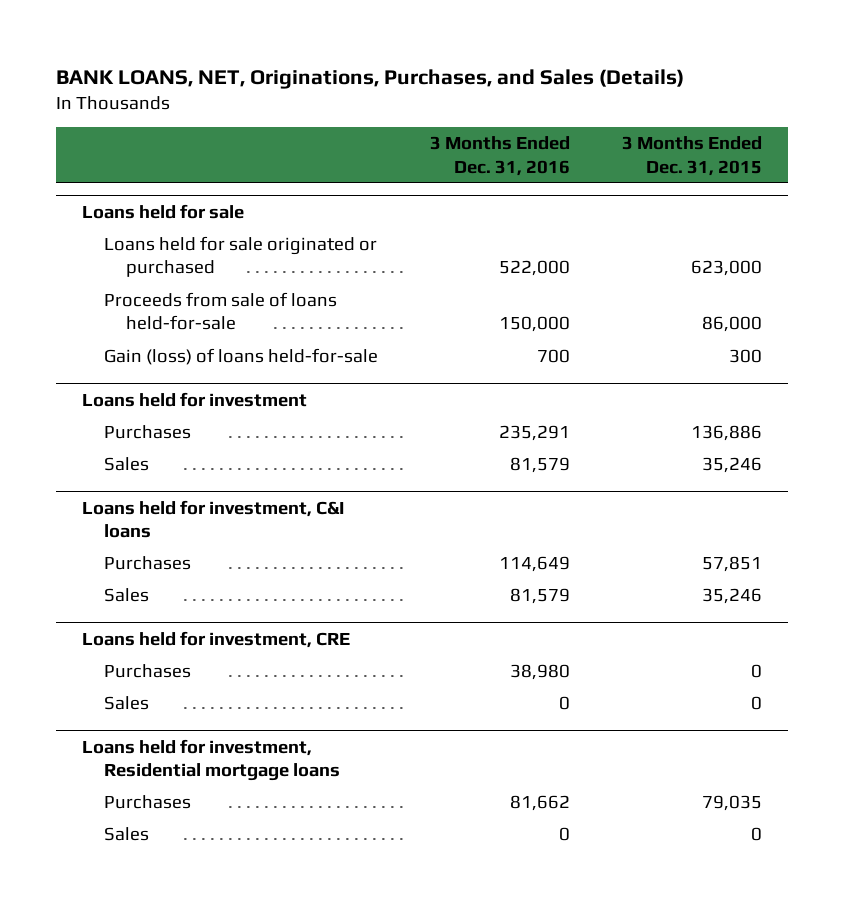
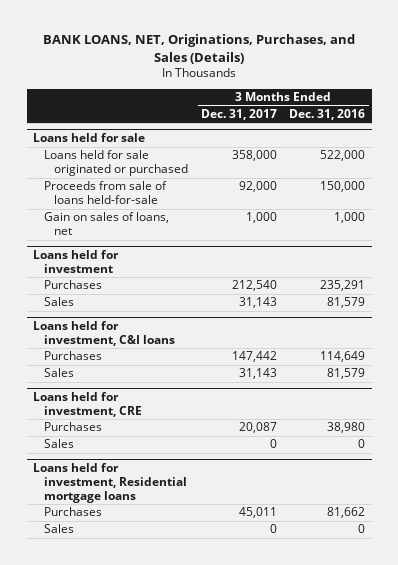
- | 3 Months Ended Dec. 31, 2016 | 3 Months Ended Dec. 31, 2015
+ | 3 Months Ended Dec. 31, 2017 | 3 Months Ended Dec. 31, 2016
@ Loans held for sale
- Gain (loss) of loans held-for-sale | 700 | 300
+ Gain on sales of loans, net | 1,000 | 1,000

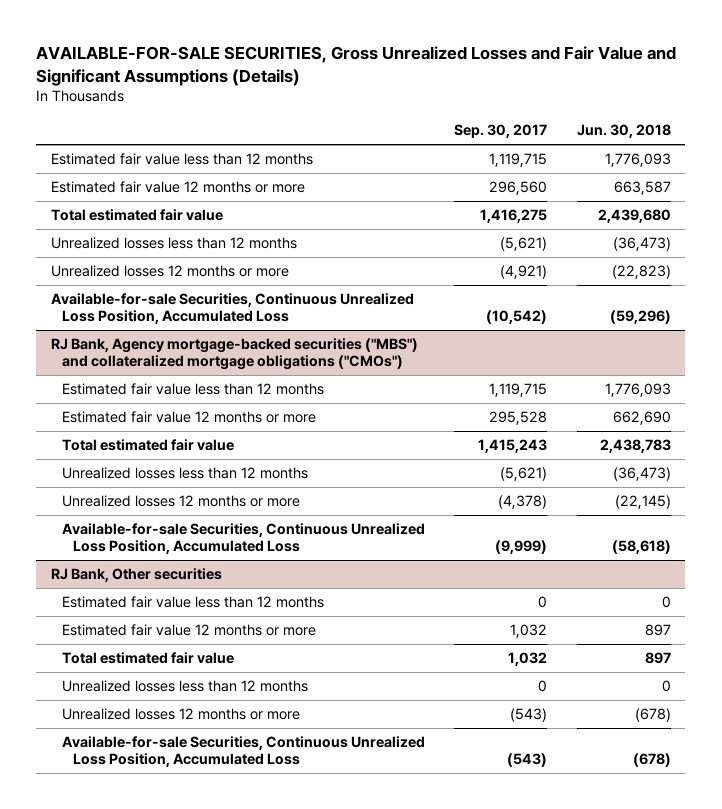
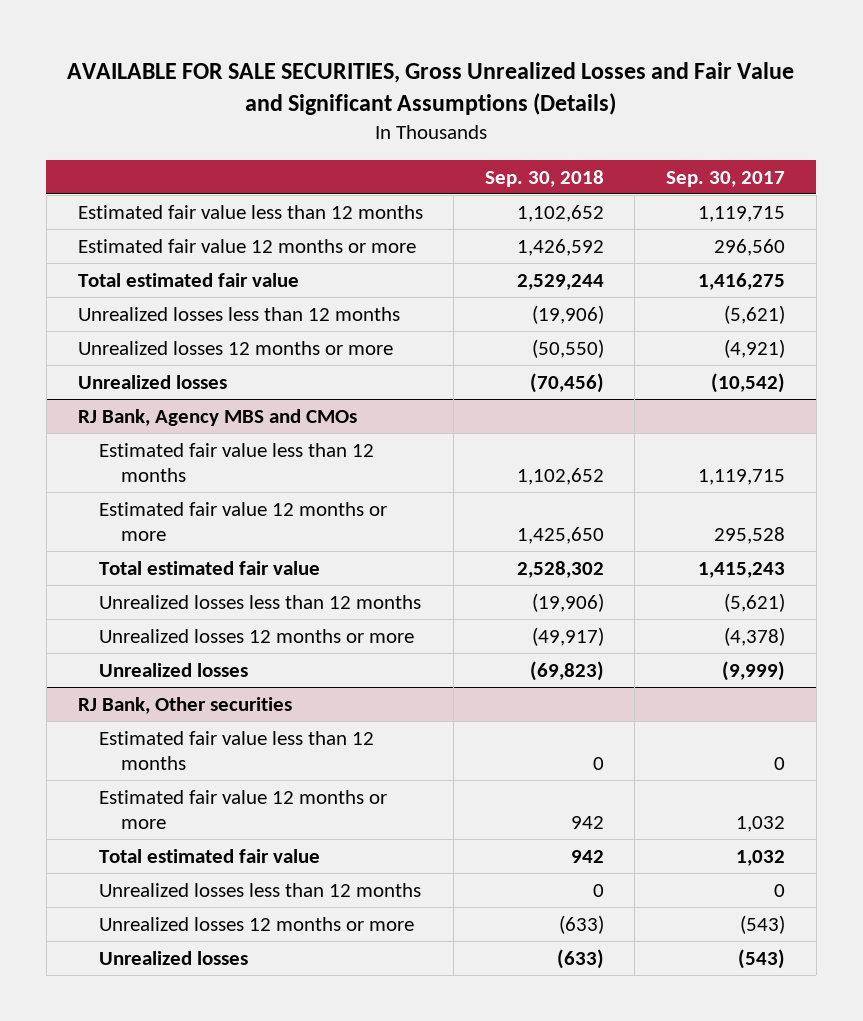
- AVAILABLE-FOR-SALE SECURITIES, Gross Unrealized Losses and Fair Value and Significant Assumptions (Details)
+ AVAILABLE FOR SALE SECURITIES, Gross Unrealized Losses and Fair Value and Significant Assumptions (Details)
- | Sep. 30, 2017 | Jun. 30, 2018
+ | Sep. 30, 2018 | Sep. 30, 2017
- Available-for-sale Securities, Continuous Unrealized Loss Position, Accumulated Loss | (10,542) | (59,296)
- RJ Bank, Agency mortgage-backed securities ("MBS") and collateralized mortgage obligations ("CMOs")
+ Unrealized losses | (70,456) | (10,542)
+ RJ Bank, Agency MBS and CMOs
- Available-for-sale Securities, Continuous Unrealized Loss Position, Accumulated Loss | (9,999) | (58,618)
+ Unrealized losses | (69,823) | (9,999)
@ RJ Bank, Other securities
- Available-for-sale Securities, Continuous Unrealized Loss Position, Accumulated Loss | (543) | (678)
+ Unrealized losses | (633) | (543)

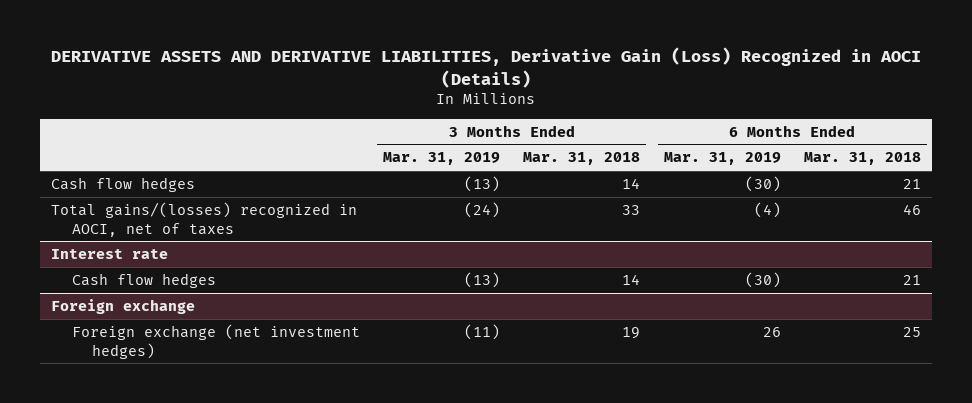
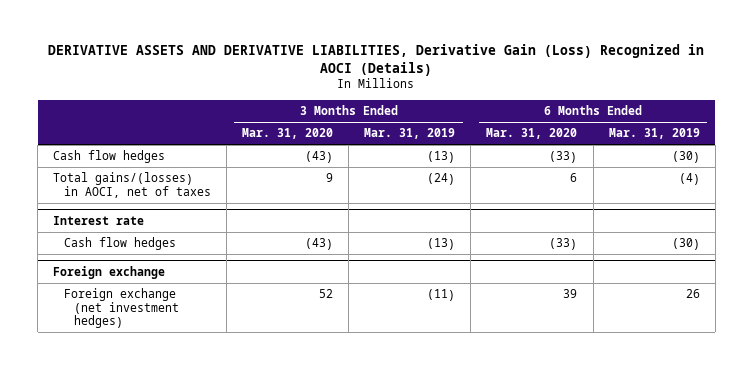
- | 3 Months Ended Mar. 31, 2019 | 3 Months Ended Mar. 31, 2018 | 6 Months Ended Mar. 31, 2019 | 6 Months Ended Mar. 31, 2018
+ | 3 Months Ended Mar. 31, 2020 | 3 Months Ended Mar. 31, 2019 | 6 Months Ended Mar. 31, 2020 | 6 Months Ended Mar. 31, 2019
- Total gains/(losses) recognized in AOCI, net of taxes | (24) | 33 | (4) | 46
+ Total gains/(losses) in AOCI, net of taxes | 9 | (24) | 6 | (4)

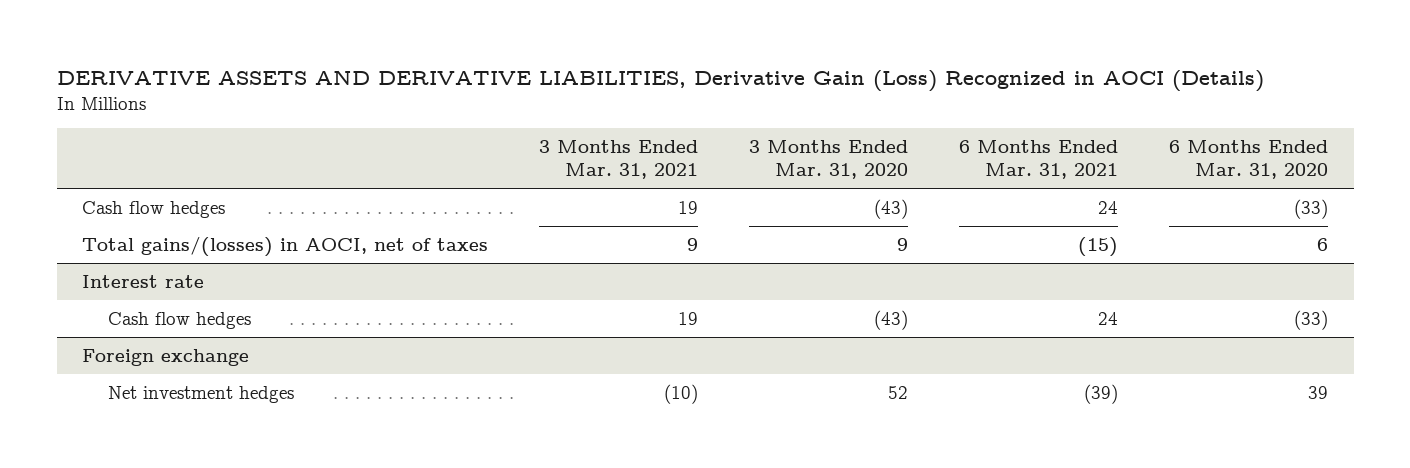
- | 3 Months Ended Mar. 31, 2020 | 3 Months Ended Mar. 31, 2019 | 6 Months Ended Mar. 31, 2020 | 6 Months Ended Mar. 31, 2019
+ | 3 Months Ended Mar. 31, 2021 | 3 Months Ended Mar. 31, 2020 | 6 Months Ended Mar. 31, 2021 | 6 Months Ended Mar. 31, 2020
@ Foreign exchange
- Foreign exchange (net investment hedges) | 52 | (11) | 39 | 26
+ Net investment hedges | (10) | 52 | (39) | 39

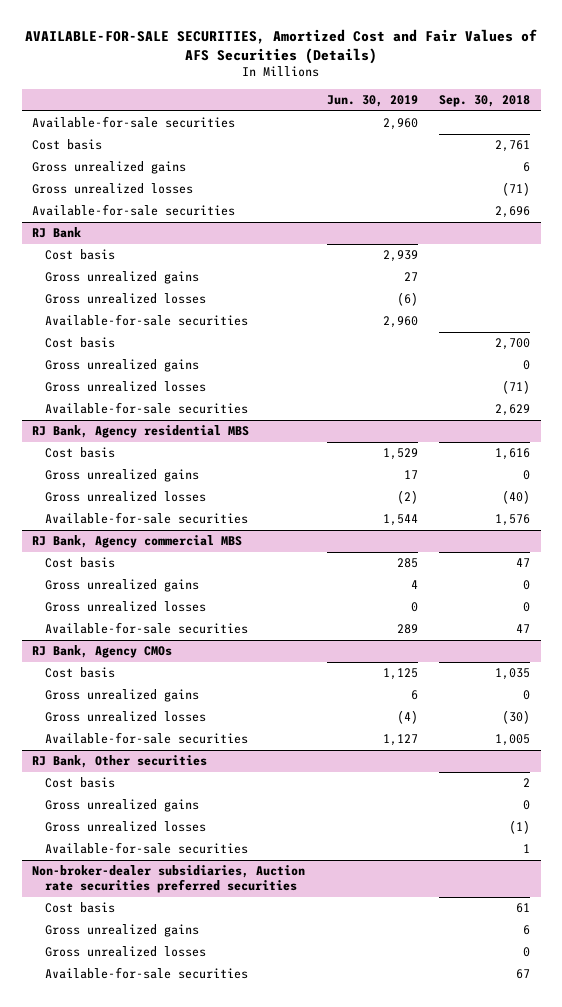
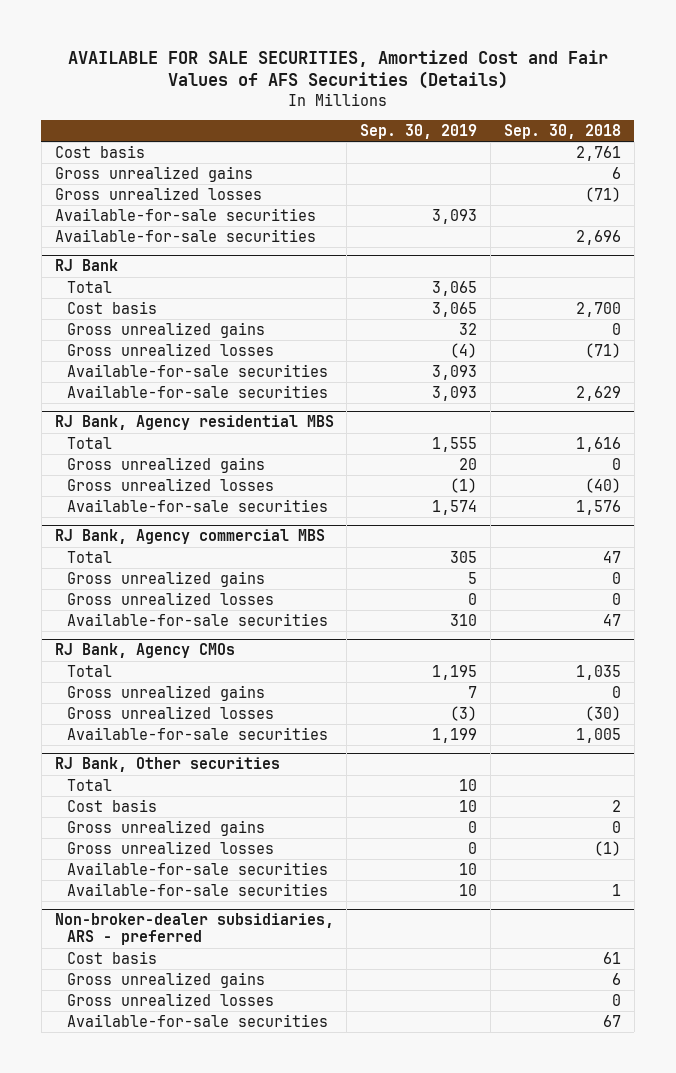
- AVAILABLE-FOR-SALE SECURITIES, Amortized Cost and Fair Values of AFS Securities (Details)
+ AVAILABLE FOR SALE SECURITIES, Amortized Cost and Fair Values of AFS Securities (Details)
- | Jun. 30, 2019 | Sep. 30, 2018
+ | Sep. 30, 2019 | Sep. 30, 2018
moved down: Available-for-sale securities | 3,093 |
@ RJ Bank
- Cost basis | 2,939 |
- Gross unrealized gains | 27 |
- Gross unrealized losses | (6) |
+ Total | 3,065 |
moved down: Available-for-sale securities | 3,093 |
@ RJ Bank, Agency residential MBS
- Cost basis | 1,529 | 1,616
+ Total | 1,555 | 1,616
@ RJ Bank, Agency commercial MBS
- Cost basis | 285 | 47
+ Total | 305 | 47
@ RJ Bank, Agency CMOs
- Cost basis | 1,125 | 1,035
+ Total | 1,195 | 1,035
@ RJ Bank, Other securities
+ Total | 10 |
+ Available-for-sale securities | 10 |
- Non-broker-dealer subsidiaries, Auction rate securities preferred securities
+ Non-broker-dealer subsidiaries, ARS - preferred

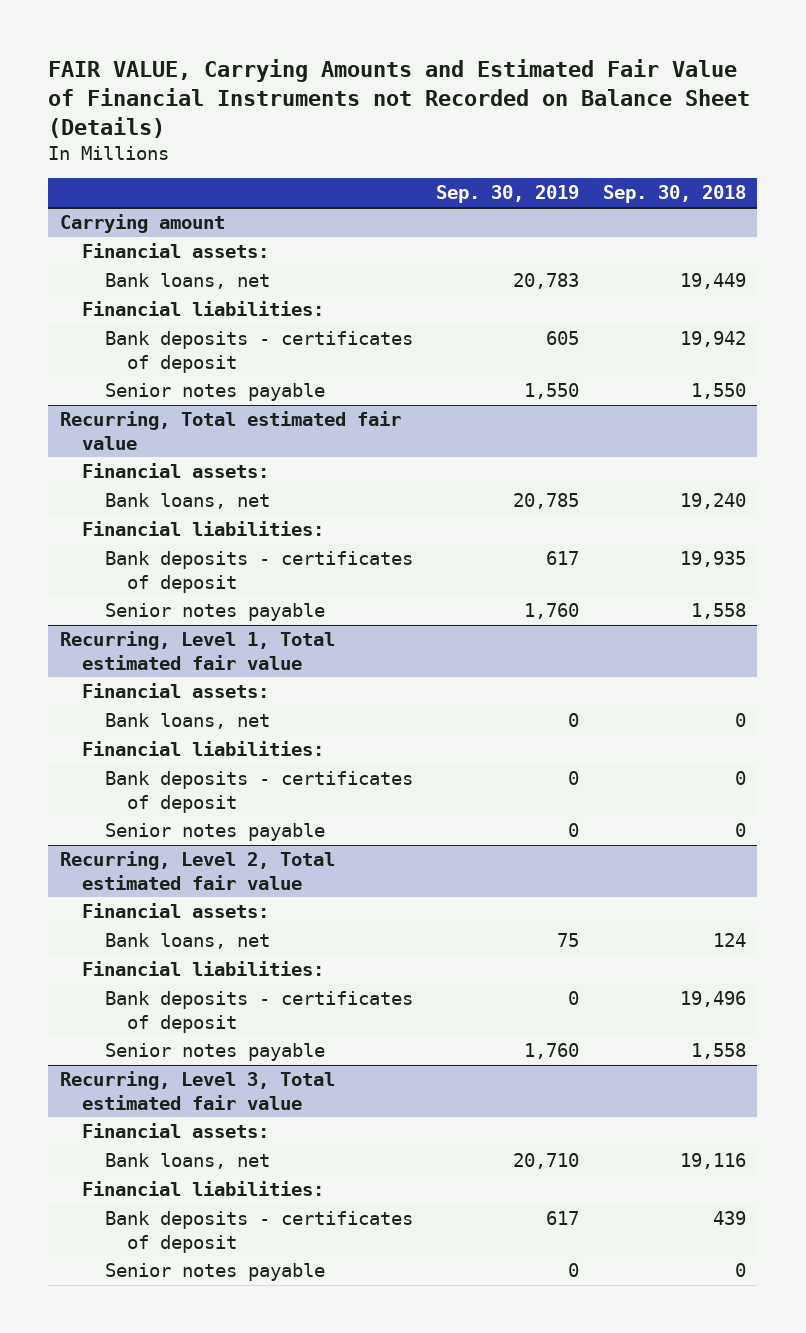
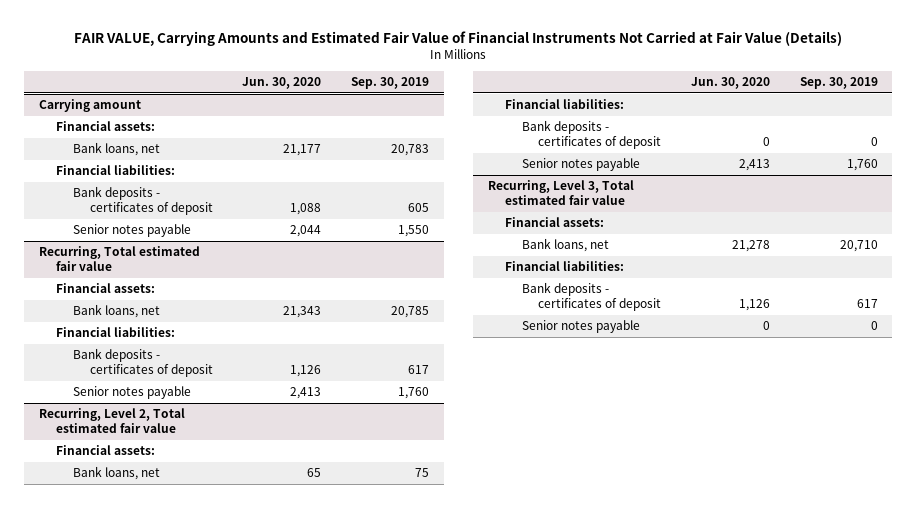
- FAIR VALUE, Carrying Amounts and Estimated Fair Value of Financial Instruments not Recorded on Balance Sheet (Details)
+ FAIR VALUE, Carrying Amounts and Estimated Fair Value of Financial Instruments Not Carried at Fair Value (Details)
- | Sep. 30, 2019 | Sep. 30, 2018
+ | Jun. 30, 2020 | Sep. 30, 2019
- Recurring, Level 1, Total estimated fair value
- Financial assets:
- Bank loans, net | 0 | 0
- Financial liabilities:
- Bank deposits - certificates of deposit | 0 | 0
- Senior notes payable | 0 | 0

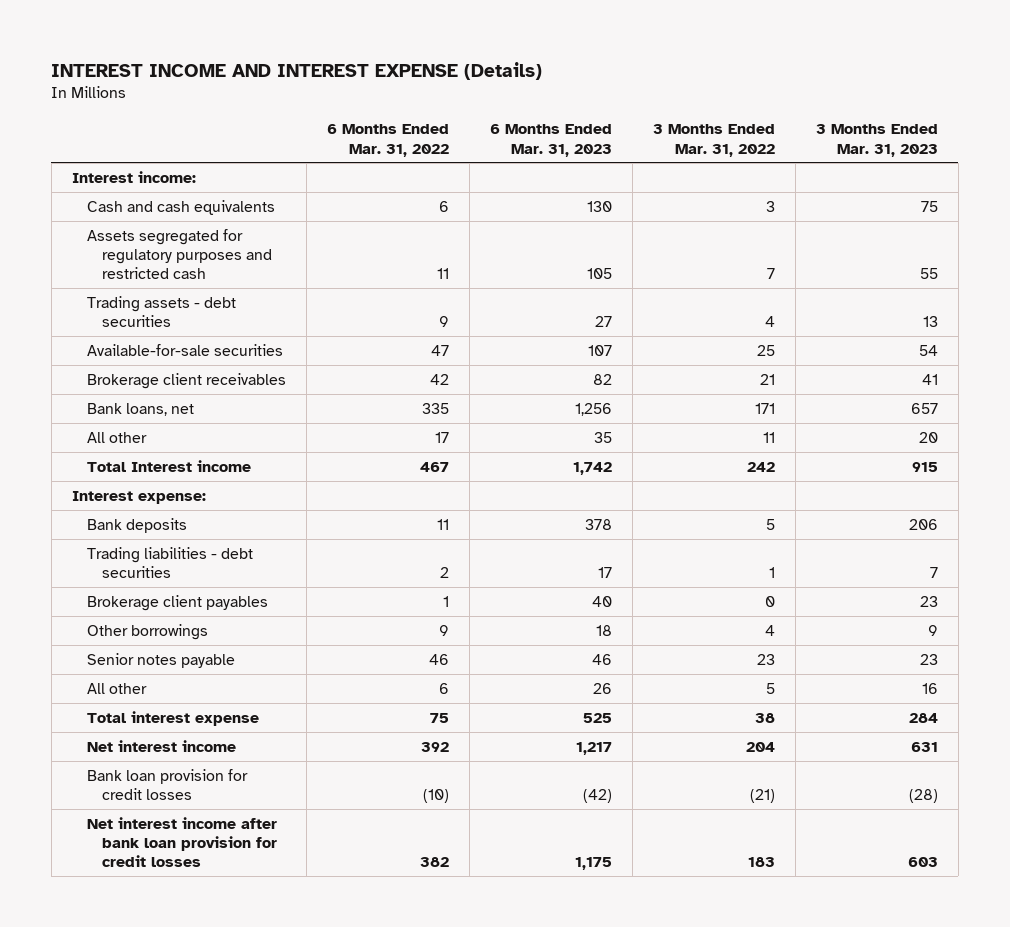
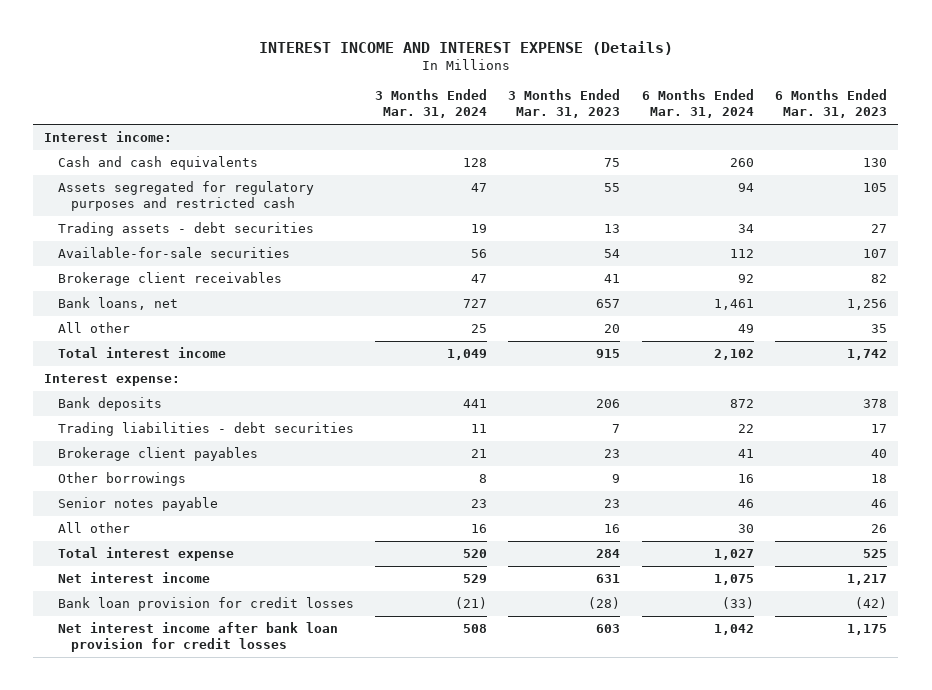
- | 6 Months Ended Mar. 31, 2022 | 6 Months Ended Mar. 31, 2023 | 3 Months Ended Mar. 31, 2022 | 3 Months Ended Mar. 31, 2023
+ | 3 Months Ended Mar. 31, 2024 | 3 Months Ended Mar. 31, 2023 | 6 Months Ended Mar. 31, 2024 | 6 Months Ended Mar. 31, 2023
- Total Interest income | 467 | 1,742 | 242 | 915
+ Total interest income | 1,049 | 915 | 2,102 | 1,742

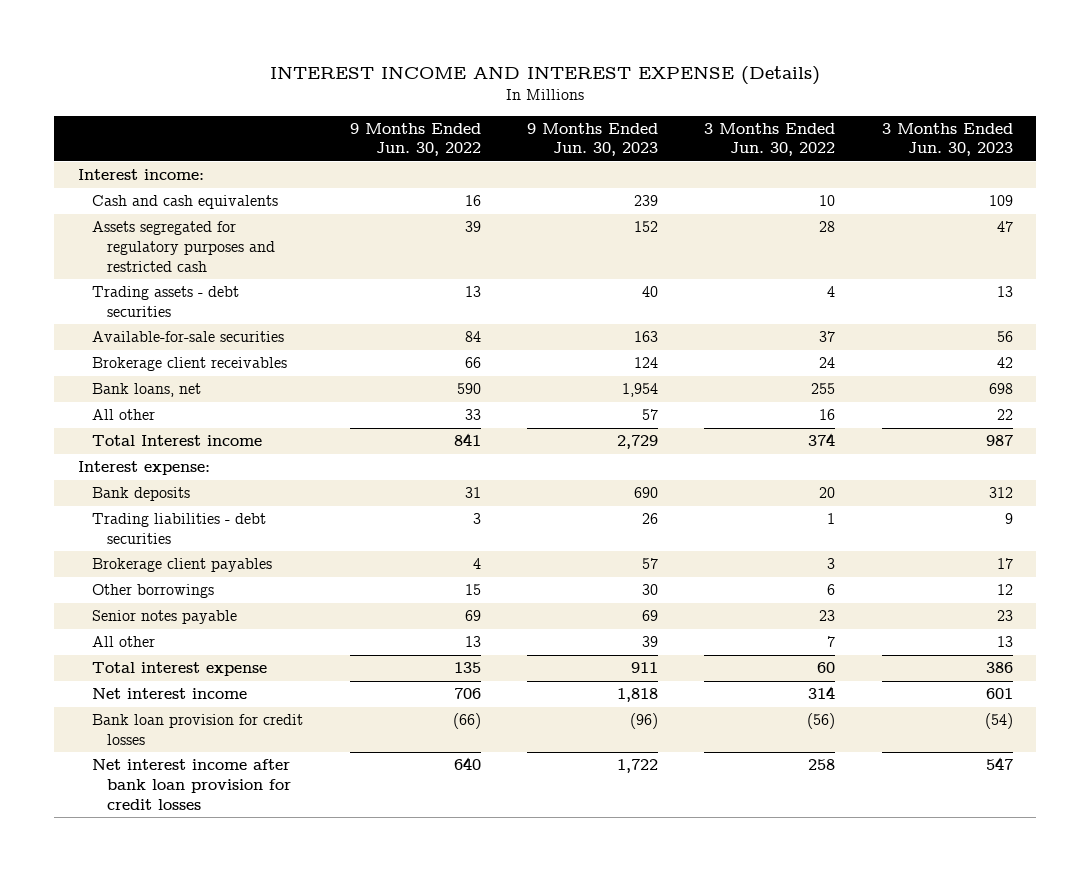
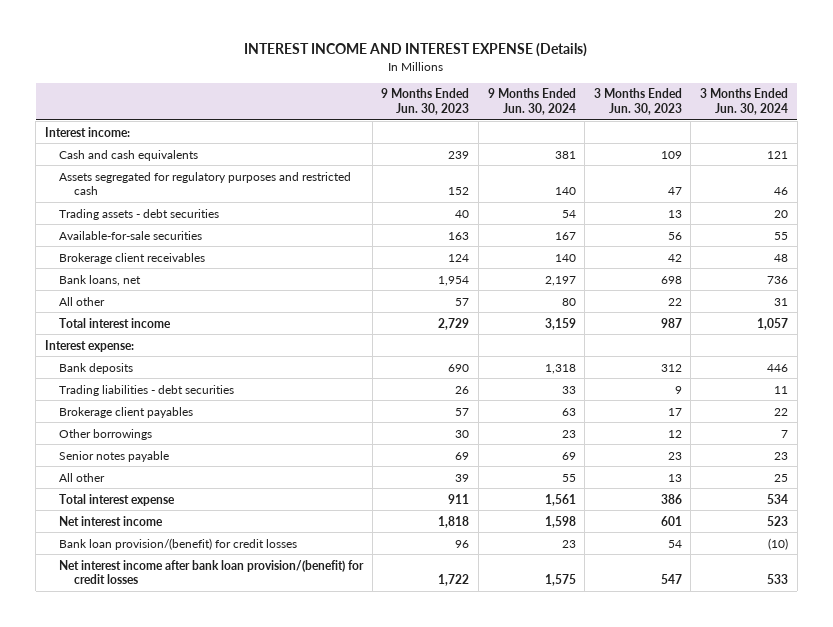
- | 9 Months Ended Jun. 30, 2022 | 9 Months Ended Jun. 30, 2023 | 3 Months Ended Jun. 30, 2022 | 3 Months Ended Jun. 30, 2023
+ | 9 Months Ended Jun. 30, 2023 | 9 Months Ended Jun. 30, 2024 | 3 Months Ended Jun. 30, 2023 | 3 Months Ended Jun. 30, 2024
- Total Interest income | 841 | 2,729 | 374 | 987
+ Total interest income | 2,729 | 3,159 | 987 | 1,057
- Bank loan provision for credit losses | (66) | (96) | (56) | (54)
- Net interest income after bank loan provision for credit losses | 640 | 1,722 | 258 | 547
+ Bank loan provision/(benefit) for credit losses | 96 | 23 | 54 | (10)
+ Net interest income after bank loan provision/(benefit) for credit losses | 1,722 | 1,575 | 547 | 533

